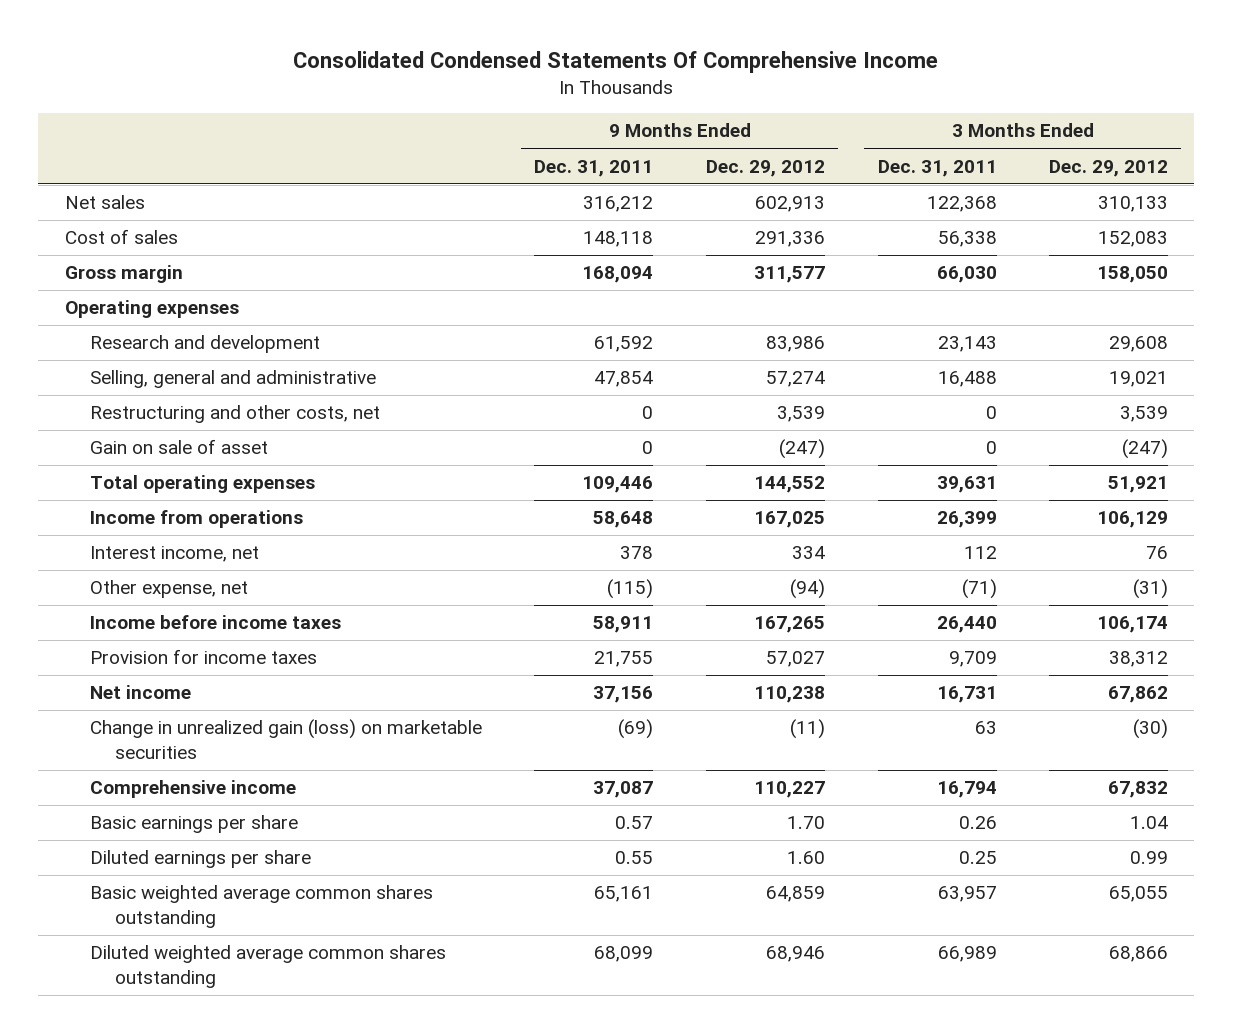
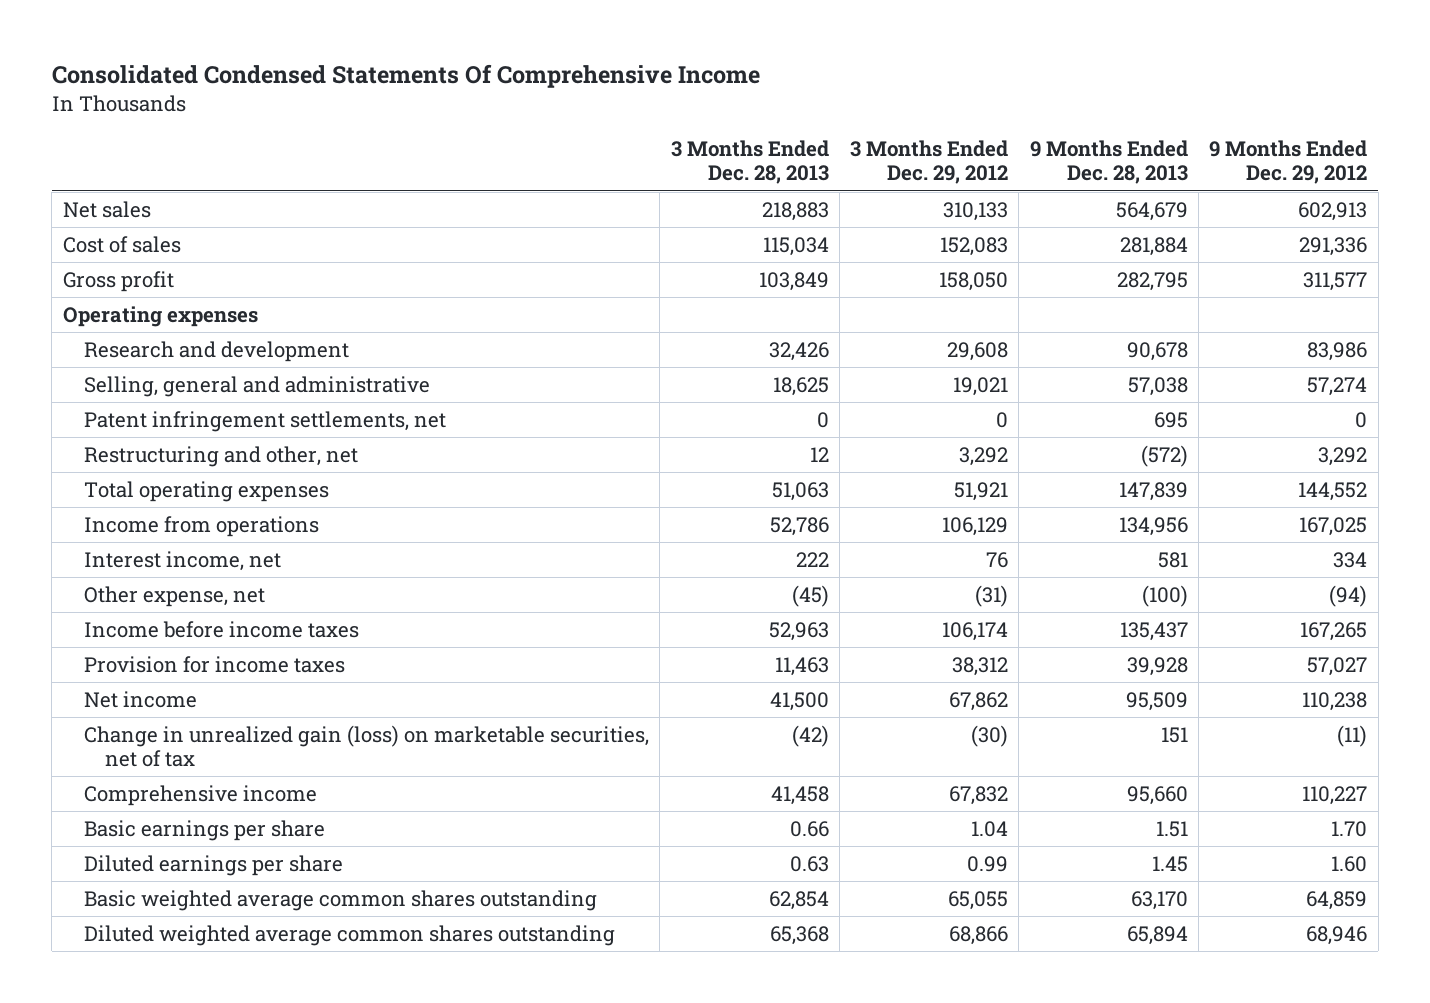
- | 9 Months Ended Dec. 31, 2011 | 9 Months Ended Dec. 29, 2012 | 3 Months Ended Dec. 31, 2011 | 3 Months Ended Dec. 29, 2012
+ | 3 Months Ended Dec. 28, 2013 | 3 Months Ended Dec. 29, 2012 | 9 Months Ended Dec. 28, 2013 | 9 Months Ended Dec. 29, 2012
- Gross margin | 168,094 | 311,577 | 66,030 | 158,050
+ Gross profit | 103,849 | 158,050 | 282,795 | 311,577
- Restructuring and other costs, net | 0 | 3,539 | 0 | 3,539
- Gain on sale of asset | 0 | (247) | 0 | (247)
+ Patent infringement settlements, net | 0 | 0 | 695 | 0
+ Restructuring and other, net | 12 | 3,292 | (572) | 3,292
- Change in unrealized gain (loss) on marketable securities | (69) | (11) | 63 | (30)
+ Change in unrealized gain (loss) on marketable securities, net of tax | (42) | (30) | 151 | (11)

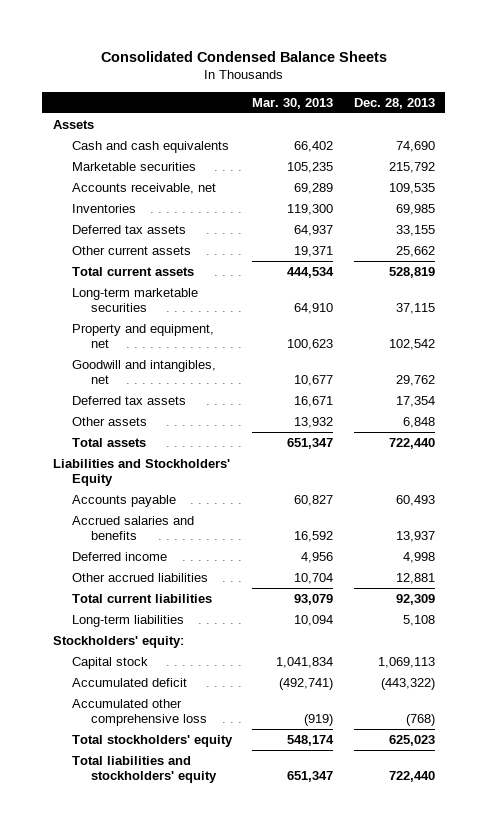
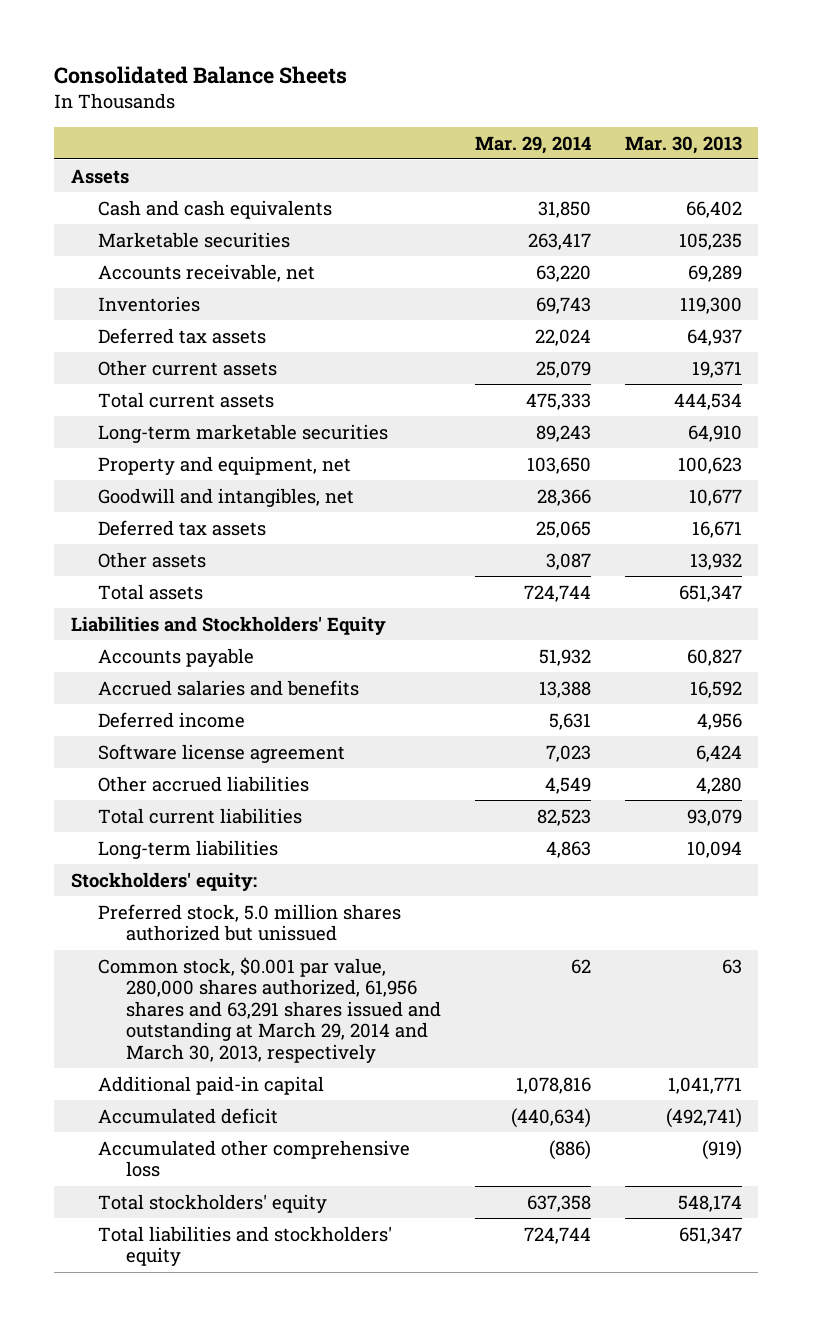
- Consolidated Condensed Balance Sheets
+ Consolidated Balance Sheets
- | Mar. 30, 2013 | Dec. 28, 2013
+ | Mar. 29, 2014 | Mar. 30, 2013
- Other accrued liabilities | 10,704 | 12,881
+ Software license agreement | 7,023 | 6,424
+ Other accrued liabilities | 4,549 | 4,280
- Capital stock | 1,041,834 | 1,069,113
+ Preferred stock, 5.0 million shares authorized but unissued
+ Common stock, $0.001 par value, 280,000 shares authorized, 61,956 shares and 63,291 shares issued and outstanding at March 29, 2014 and March 30, 2013, respectively | 62 | 63
+ Additional paid-in capital | 1,078,816 | 1,041,771

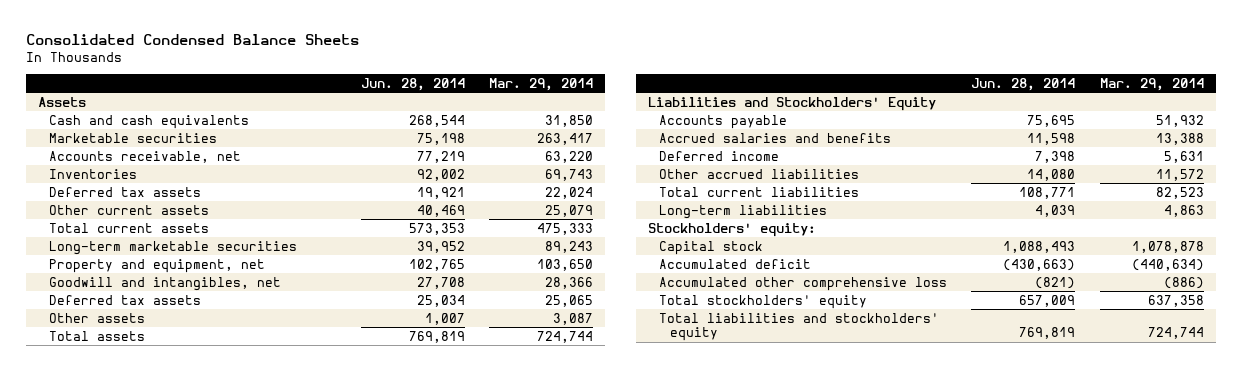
- Consolidated Balance Sheets
+ Consolidated Condensed Balance Sheets
- | Mar. 29, 2014 | Mar. 30, 2013
+ | Jun. 28, 2014 | Mar. 29, 2014
- Software license agreement | 7,023 | 6,424
- Other accrued liabilities | 4,549 | 4,280
+ Other accrued liabilities | 14,080 | 11,572
- Preferred stock, 5.0 million shares authorized but unissued
- Common stock, $0.001 par value, 280,000 shares authorized, 61,956 shares and 63,291 shares issued and outstanding at March 29, 2014 and March 30, 2013, respectively | 62 | 63
- Additional paid-in capital | 1,078,816 | 1,041,771
+ Capital stock | 1,088,493 | 1,078,878

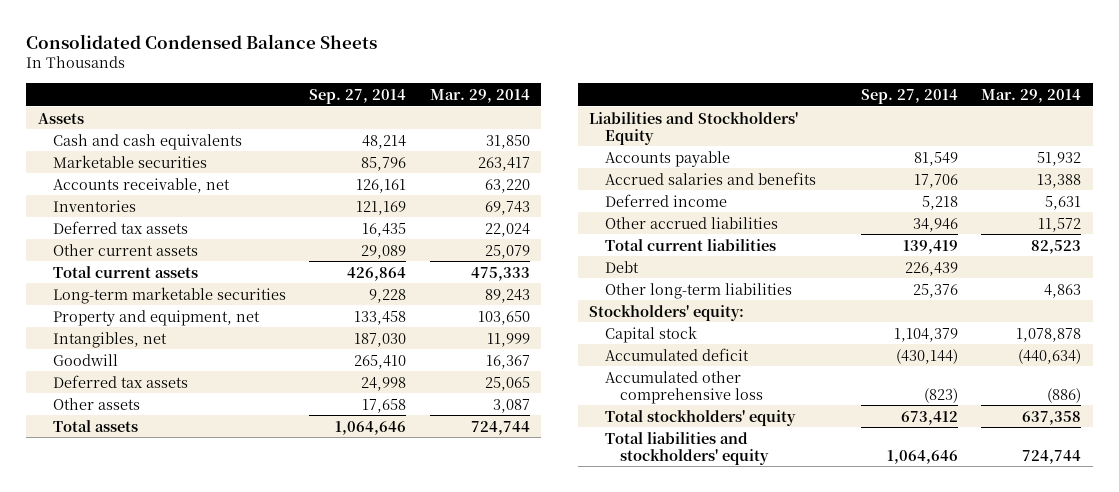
- | Jun. 28, 2014 | Mar. 29, 2014
+ | Sep. 27, 2014 | Mar. 29, 2014
- Goodwill and intangibles, net | 27,708 | 28,366
+ Intangibles, net | 187,030 | 11,999
+ Goodwill | 265,410 | 16,367
- Long-term liabilities | 4,039 | 4,863
+ Debt | 226,439 |
+ Other long-term liabilities | 25,376 | 4,863

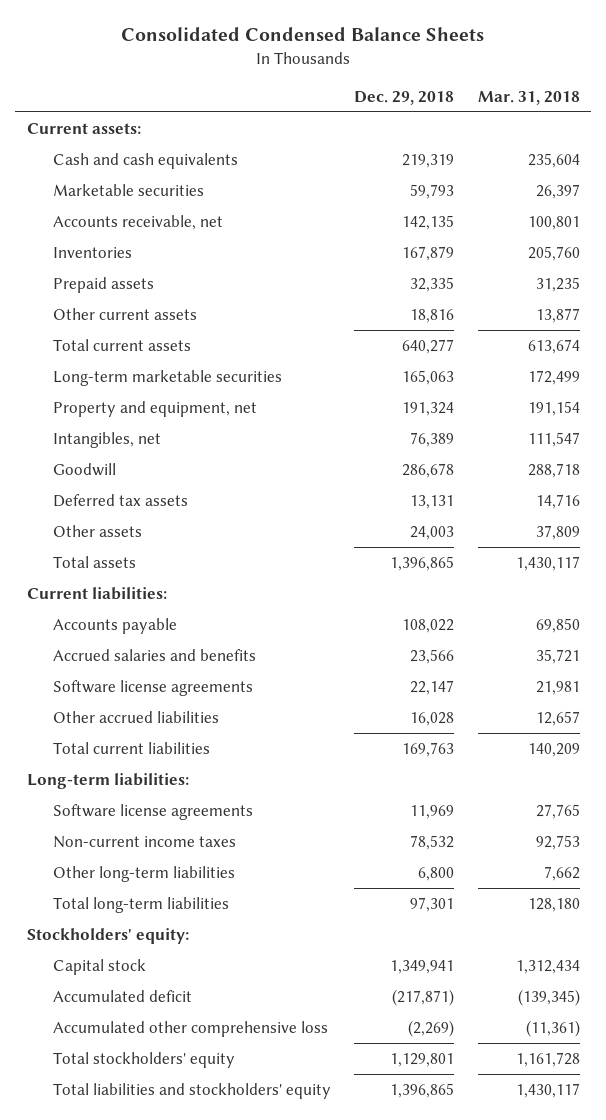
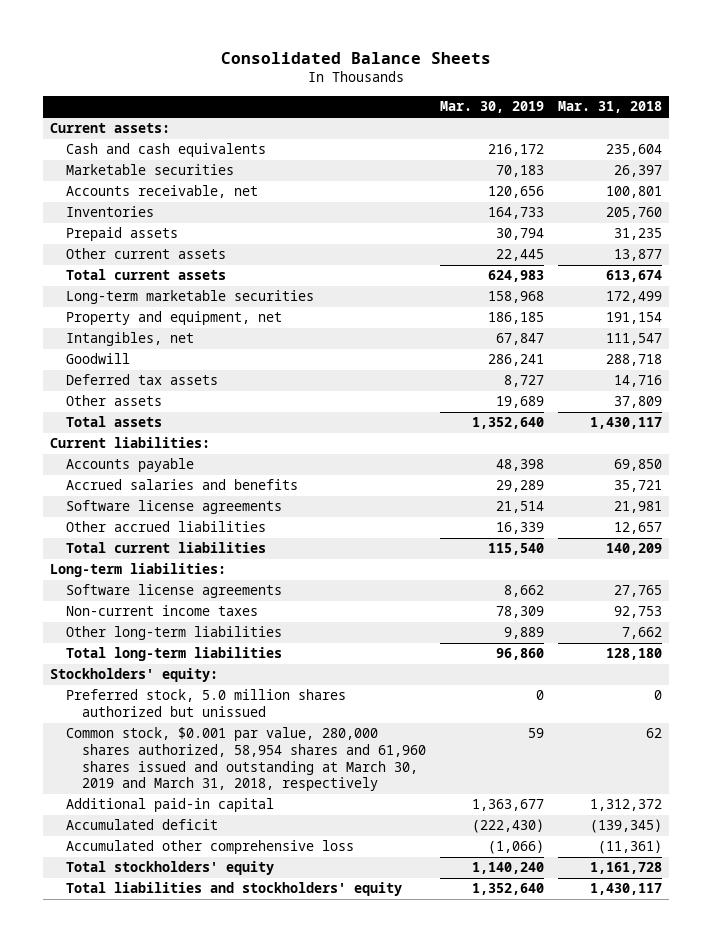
- Consolidated Condensed Balance Sheets
+ Consolidated Balance Sheets
- | Dec. 29, 2018 | Mar. 31, 2018
+ | Mar. 30, 2019 | Mar. 31, 2018
- Capital stock | 1,349,941 | 1,312,434
+ Preferred stock, 5.0 million shares authorized but unissued | 0 | 0
+ Common stock, $0.001 par value, 280,000 shares authorized, 58,954 shares and 61,960 shares issued and outstanding at March 30, 2019 and March 31, 2018, respectively | 59 | 62
+ Additional paid-in capital | 1,363,677 | 1,312,372

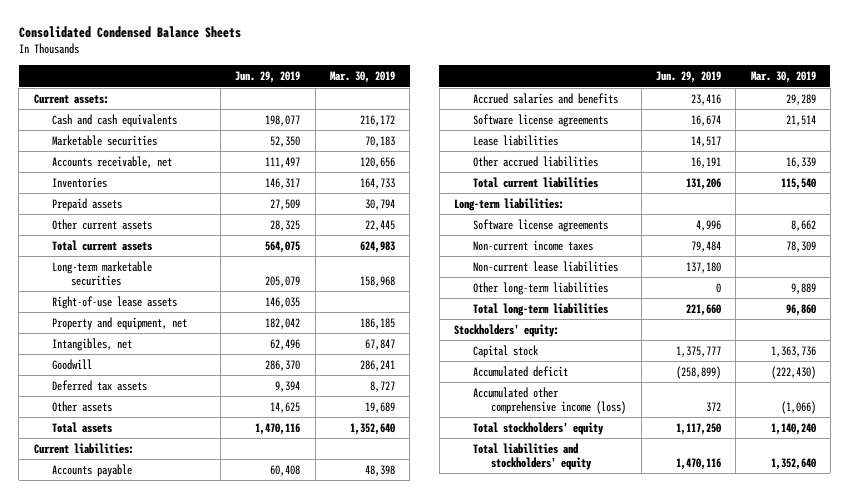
- Consolidated Balance Sheets
+ Consolidated Condensed Balance Sheets
- | Mar. 30, 2019 | Mar. 31, 2018
+ | Jun. 29, 2019 | Mar. 30, 2019
+ Right-of-use lease assets | 146,035 |
+ Lease liabilities | 14,517 |
+ Non-current lease liabilities | 137,180 |
- Preferred stock, 5.0 million shares authorized but unissued | 0 | 0
- Common stock, $0.001 par value, 280,000 shares authorized, 58,954 shares and 61,960 shares issued and outstanding at March 30, 2019 and March 31, 2018, respectively | 59 | 62
- Additional paid-in capital | 1,363,677 | 1,312,372
+ Capital stock | 1,375,777 | 1,363,736
- Accumulated other comprehensive loss | (1,066) | (11,361)
+ Accumulated other comprehensive income (loss) | 372 | (1,066)

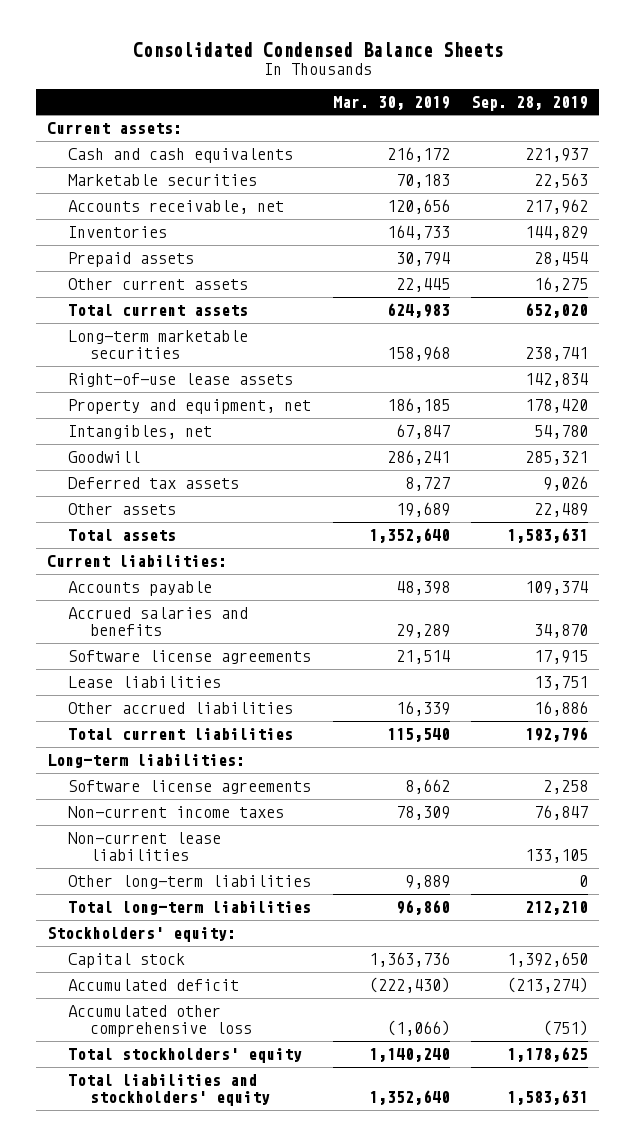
- | Jun. 29, 2019 | Mar. 30, 2019
+ | Mar. 30, 2019 | Sep. 28, 2019
- Accumulated other comprehensive income (loss) | 372 | (1,066)
+ Accumulated other comprehensive loss | (1,066) | (751)

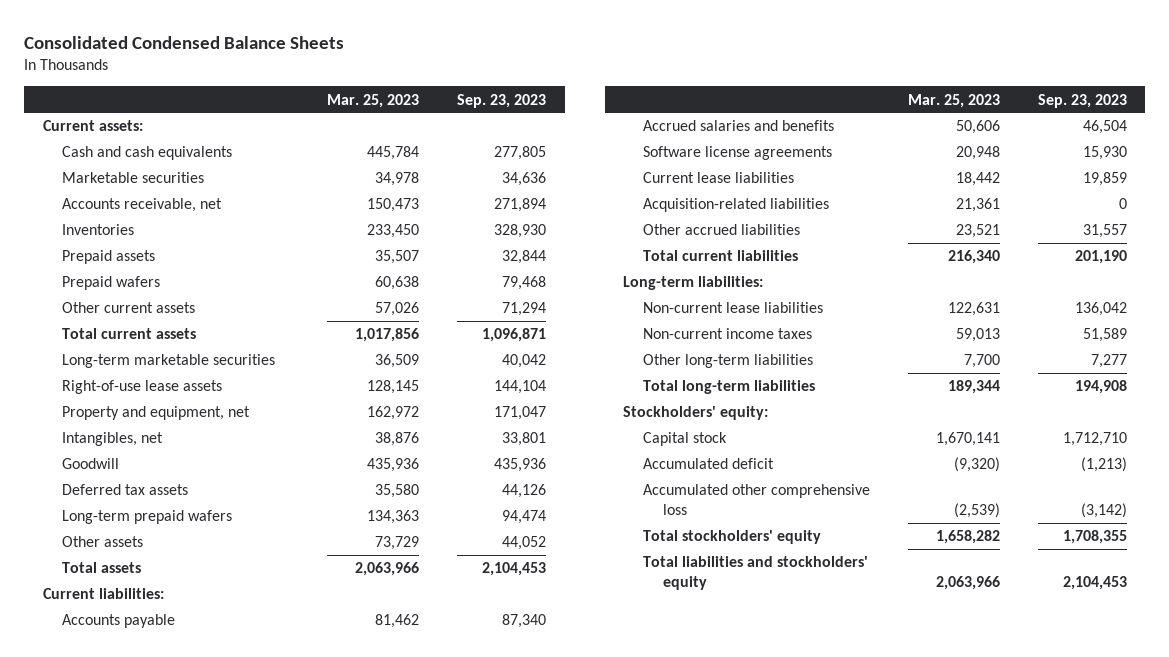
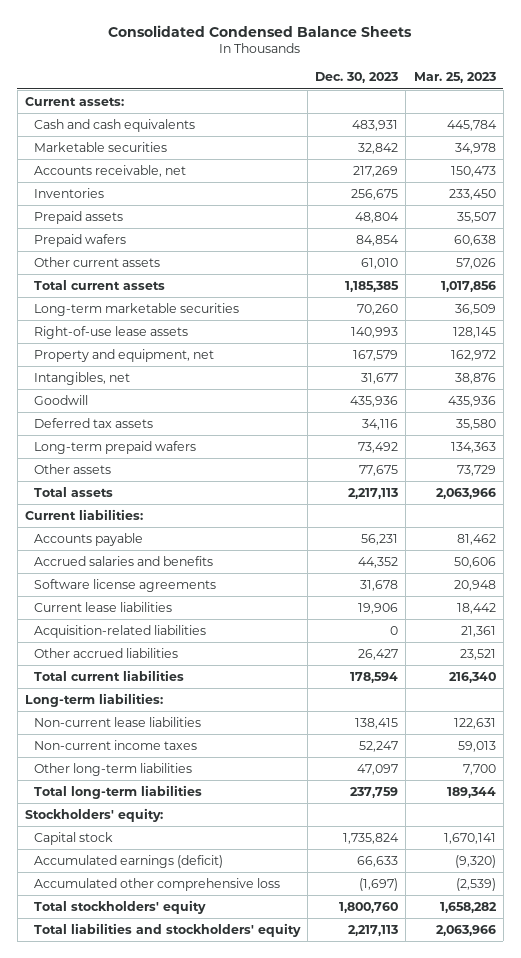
- | Mar. 25, 2023 | Sep. 23, 2023
+ | Dec. 30, 2023 | Mar. 25, 2023
- Accumulated deficit | (9,320) | (1,213)
+ Accumulated earnings (deficit) | 66,633 | (9,320)

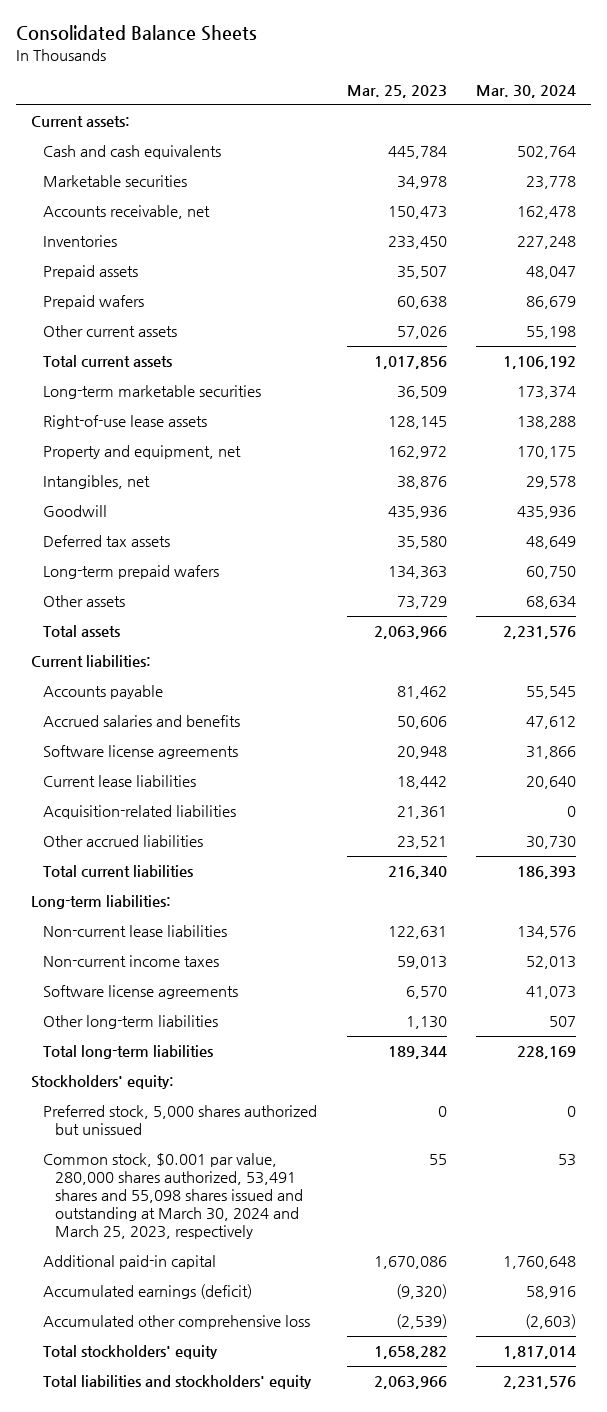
- Consolidated Condensed Balance Sheets
+ Consolidated Balance Sheets
- | Dec. 30, 2023 | Mar. 25, 2023
+ | Mar. 25, 2023 | Mar. 30, 2024
- Other long-term liabilities | 47,097 | 7,700
+ Software license agreements | 6,570 | 41,073
+ Other long-term liabilities | 1,130 | 507
- Capital stock | 1,735,824 | 1,670,141
+ Preferred stock, 5,000 shares authorized but unissued | 0 | 0
+ Common stock, $0.001 par value, 280,000 shares authorized, 53,491 shares and 55,098 shares issued and outstanding at March 30, 2024 and March 25, 2023, respectively | 55 | 53
+ Additional paid-in capital | 1,670,086 | 1,760,648

